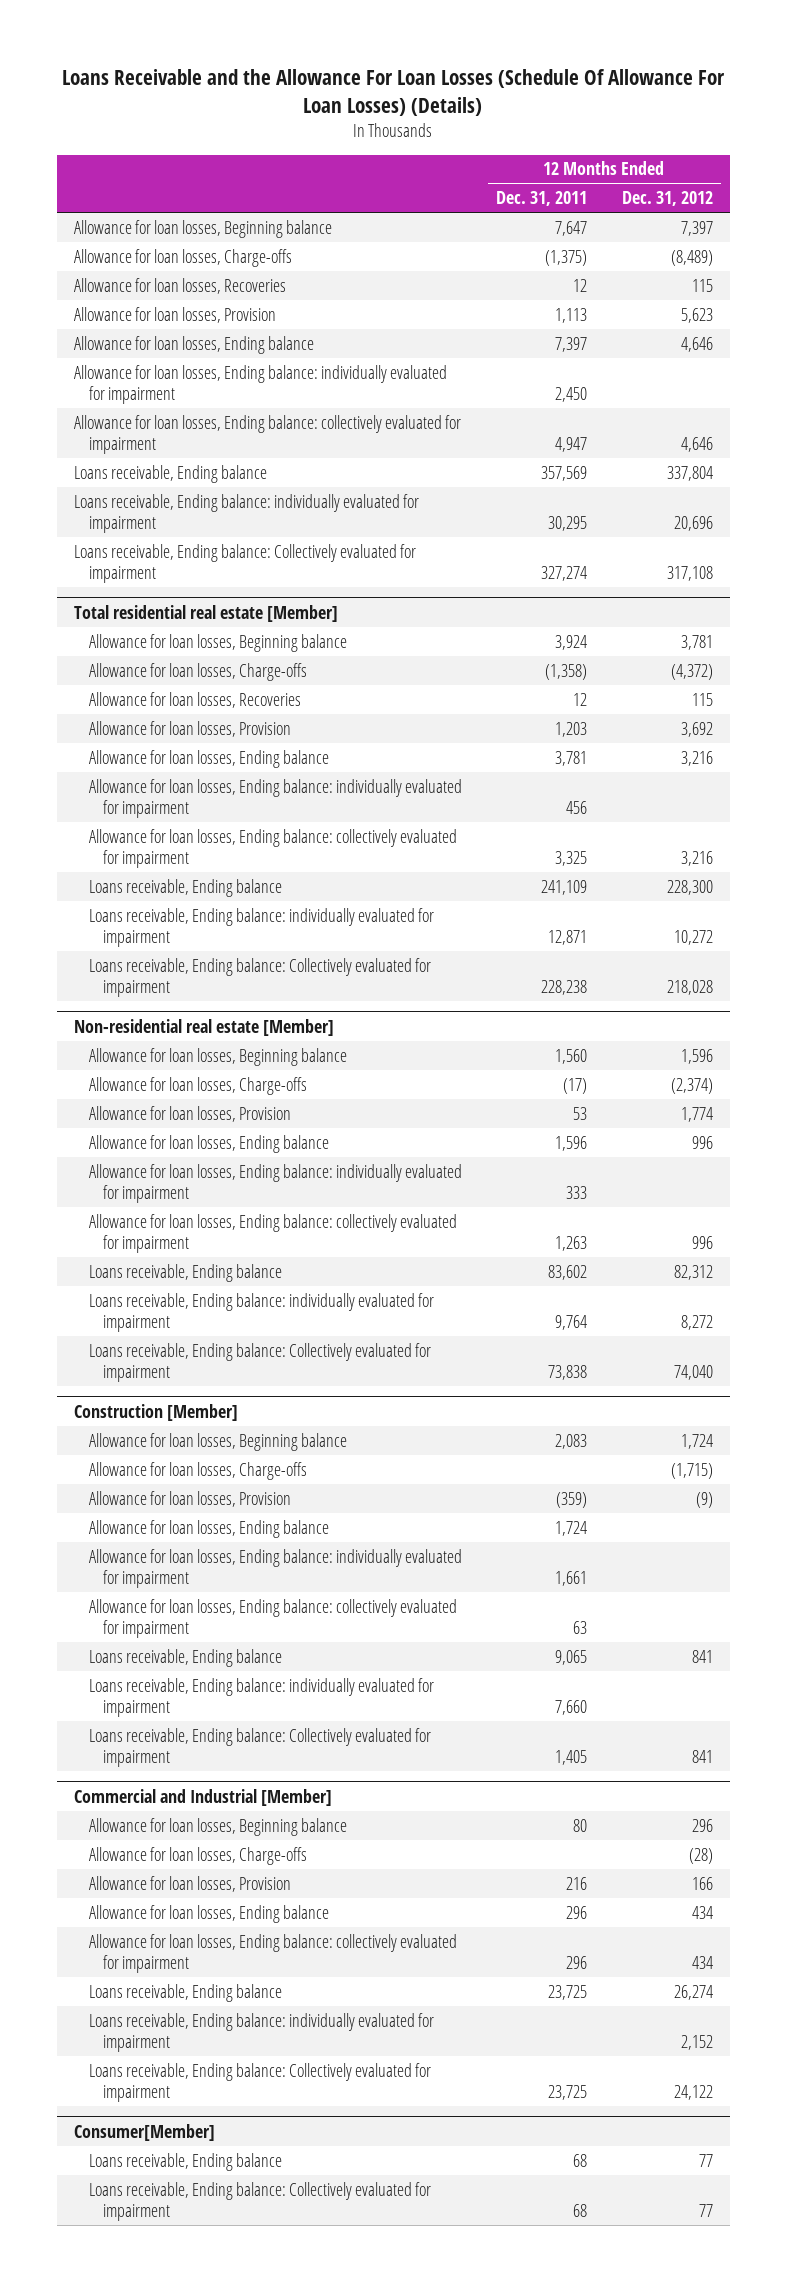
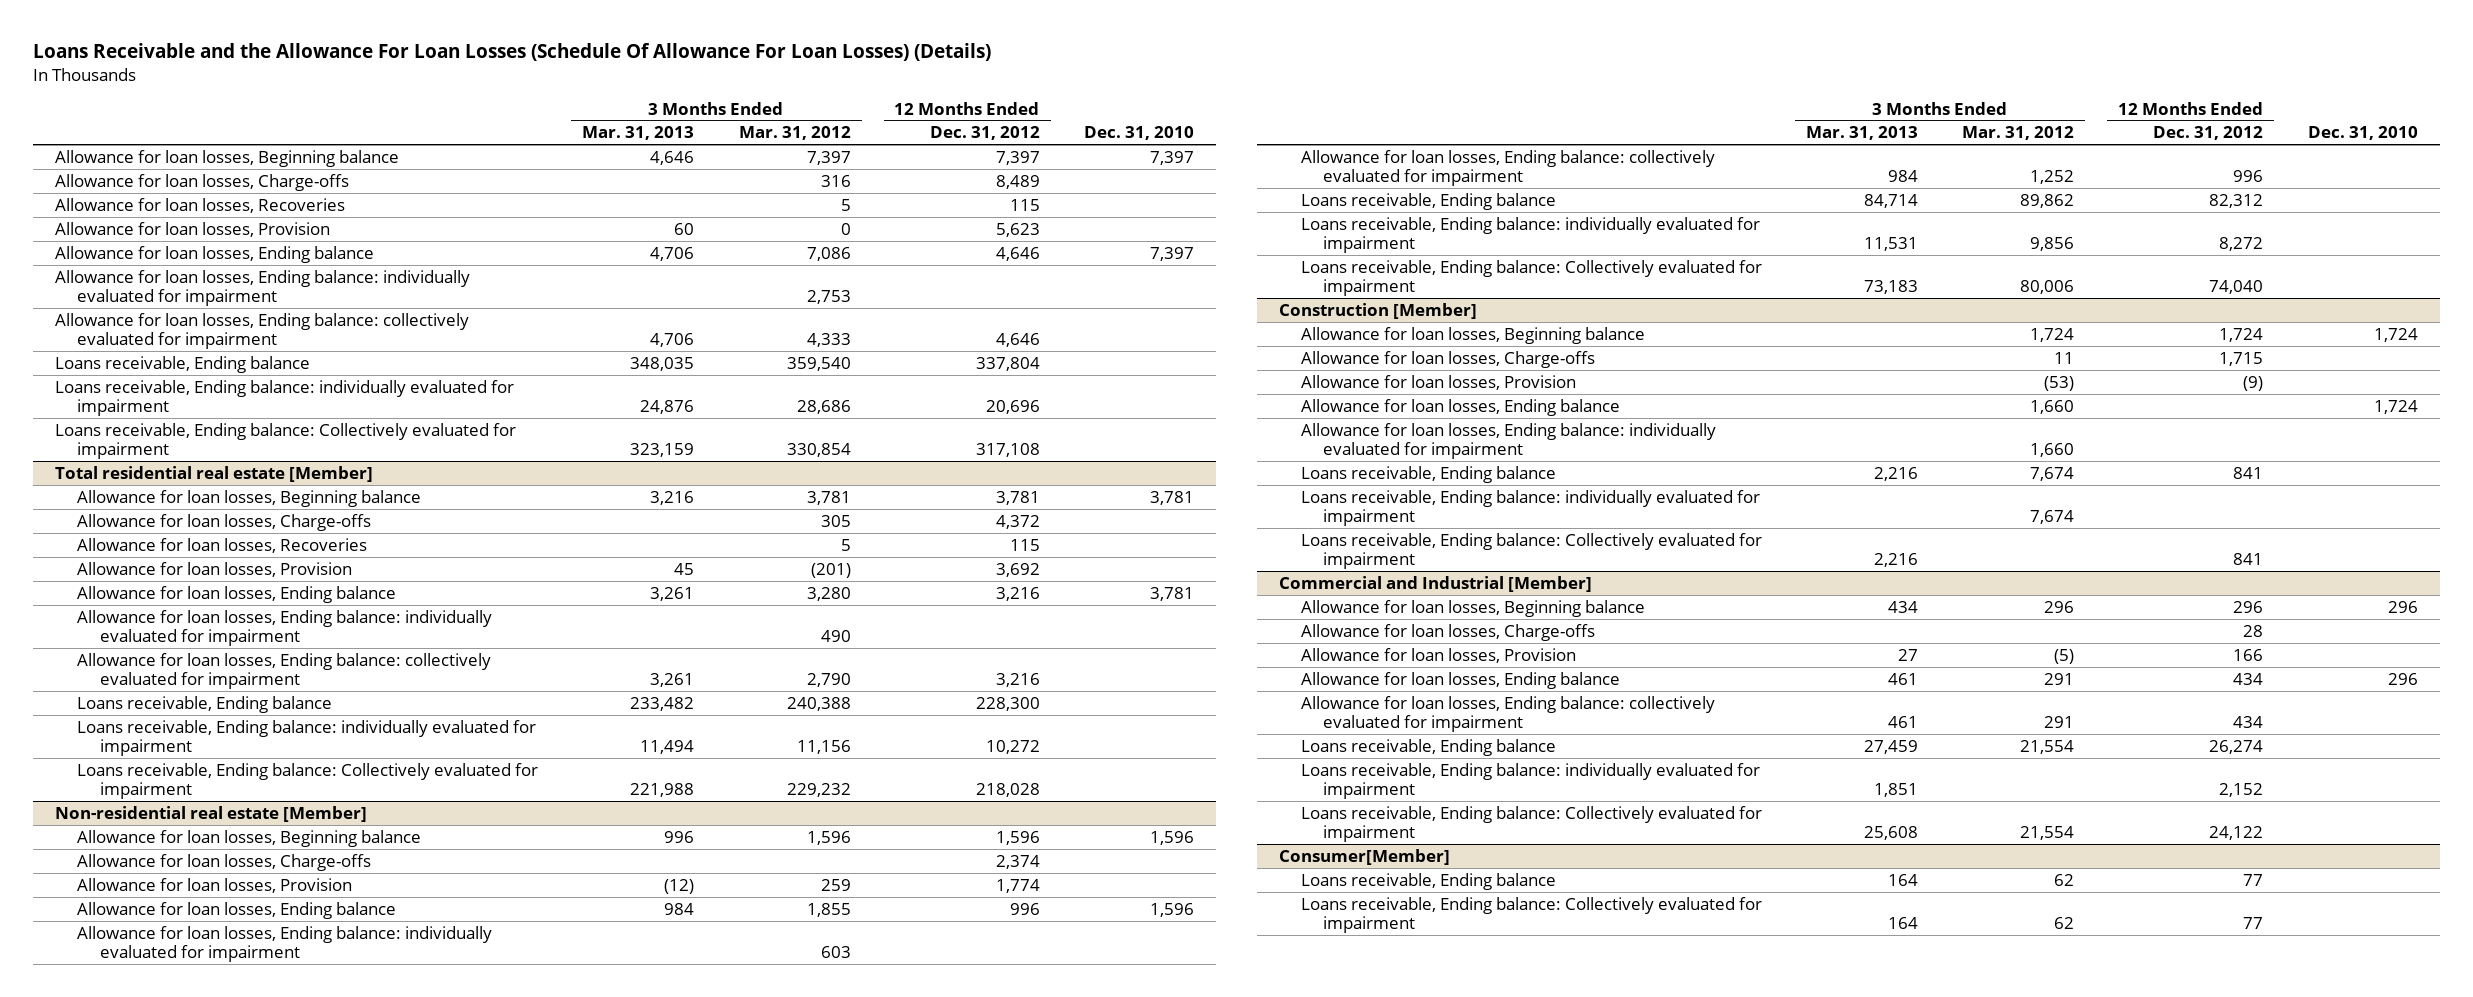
- | 12 Months Ended Dec. 31, 2011 | 12 Months Ended Dec. 31, 2012
+ | 3 Months Ended Mar. 31, 2013 | 3 Months Ended Mar. 31, 2012 | 12 Months Ended Dec. 31, 2012 | Dec. 31, 2010
- Allowance for loan losses, Charge-offs | (1,375) | (8,489)
+ Allowance for loan losses, Charge-offs | | 316 | 8,489 |
@ Total residential real estate [Member]
- Allowance for loan losses, Charge-offs | (1,358) | (4,372)
+ Allowance for loan losses, Charge-offs | | 305 | 4,372 |
@ Non-residential real estate [Member]
- Allowance for loan losses, Charge-offs | (17) | (2,374)
+ Allowance for loan losses, Charge-offs | | | 2,374 |
@ Construction [Member]
- Allowance for loan losses, Charge-offs | | (1,715)
+ Allowance for loan losses, Charge-offs | | 11 | 1,715 |
- Allowance for loan losses, Ending balance: collectively evaluated for impairment | 63 |
@ Commercial and Industrial [Member]
- Allowance for loan losses, Charge-offs | | (28)
+ Allowance for loan losses, Charge-offs | | | 28 |

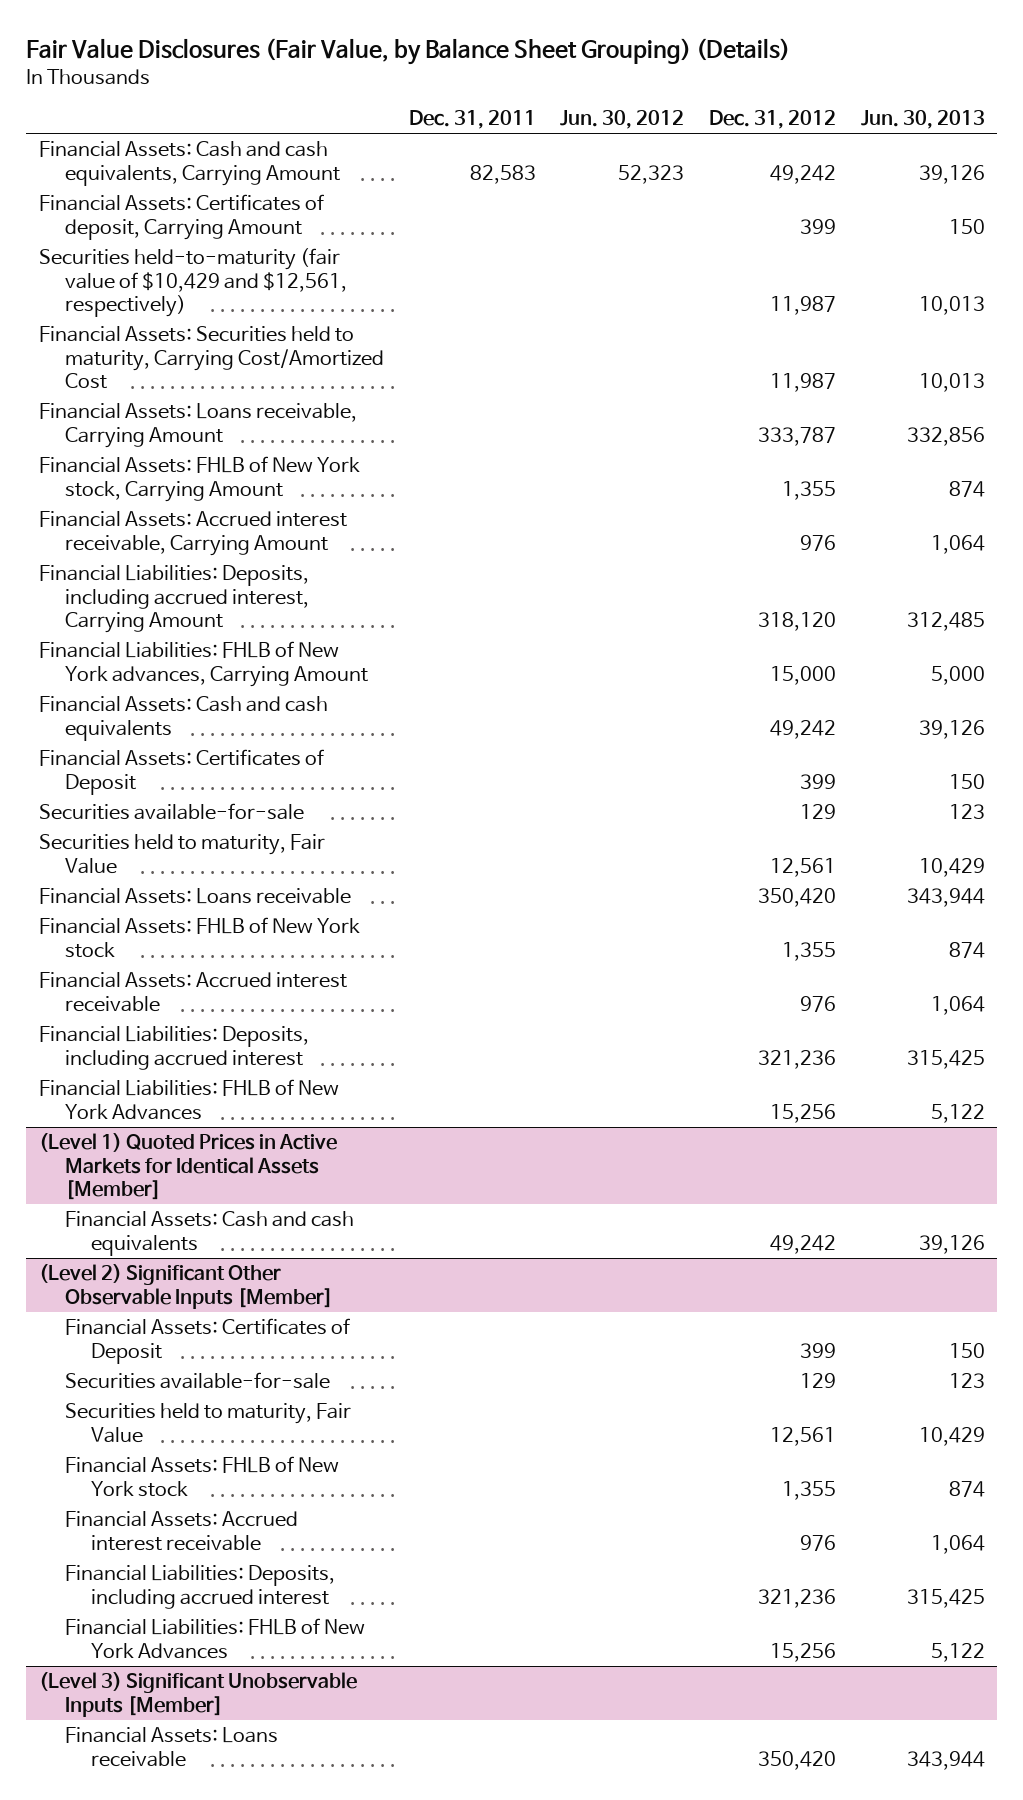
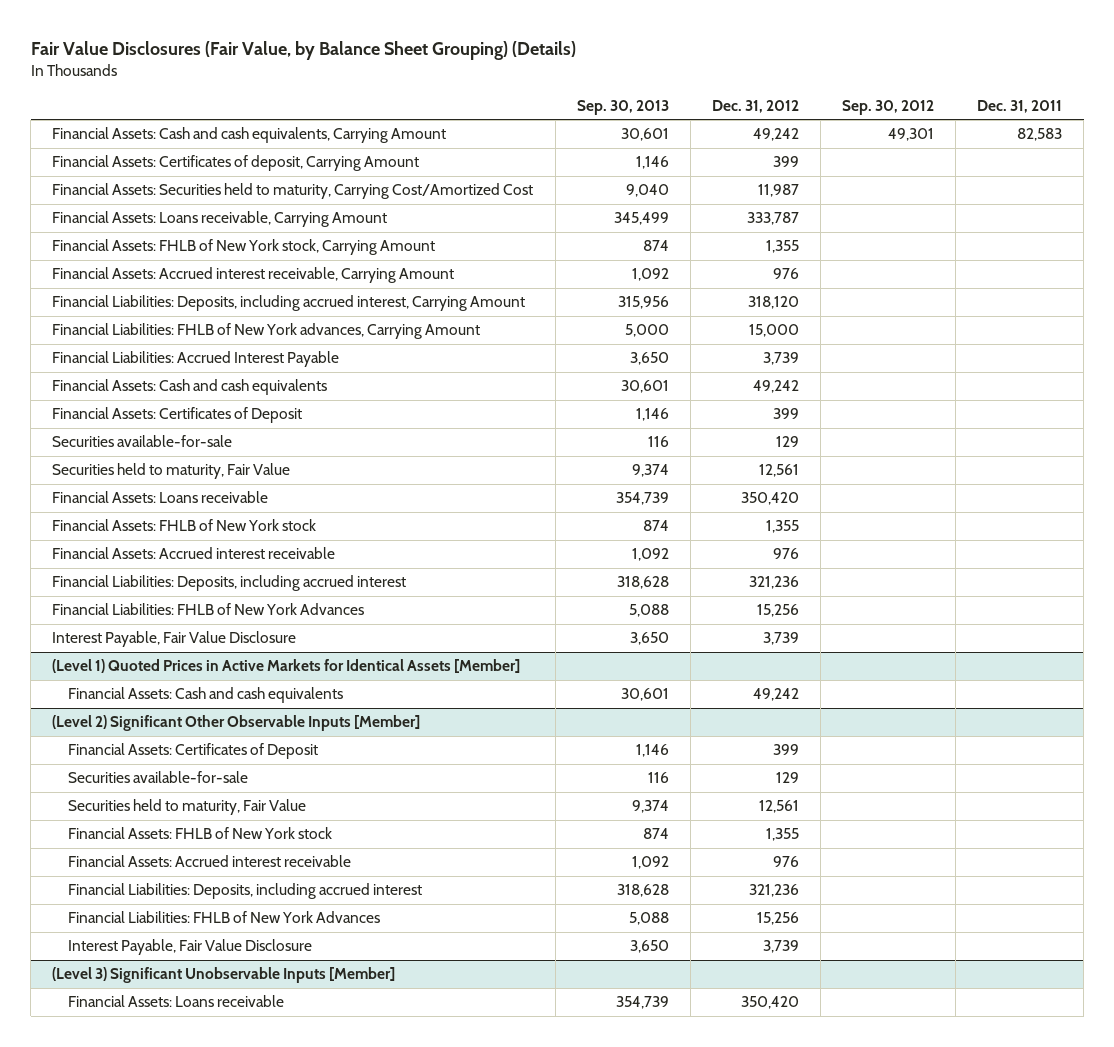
- | Dec. 31, 2011 | Jun. 30, 2012 | Dec. 31, 2012 | Jun. 30, 2013
+ | Sep. 30, 2013 | Dec. 31, 2012 | Sep. 30, 2012 | Dec. 31, 2011
- Securities held-to-maturity (fair value of $10,429 and $12,561, respectively) | | | 11,987 | 10,013
+ Financial Liabilities: Accrued Interest Payable | 3,650 | 3,739 | |
+ Interest Payable, Fair Value Disclosure | 3,650 | 3,739 | |
@ (Level 2) Significant Other Observable Inputs [Member]
+ Interest Payable, Fair Value Disclosure | 3,650 | 3,739 | |

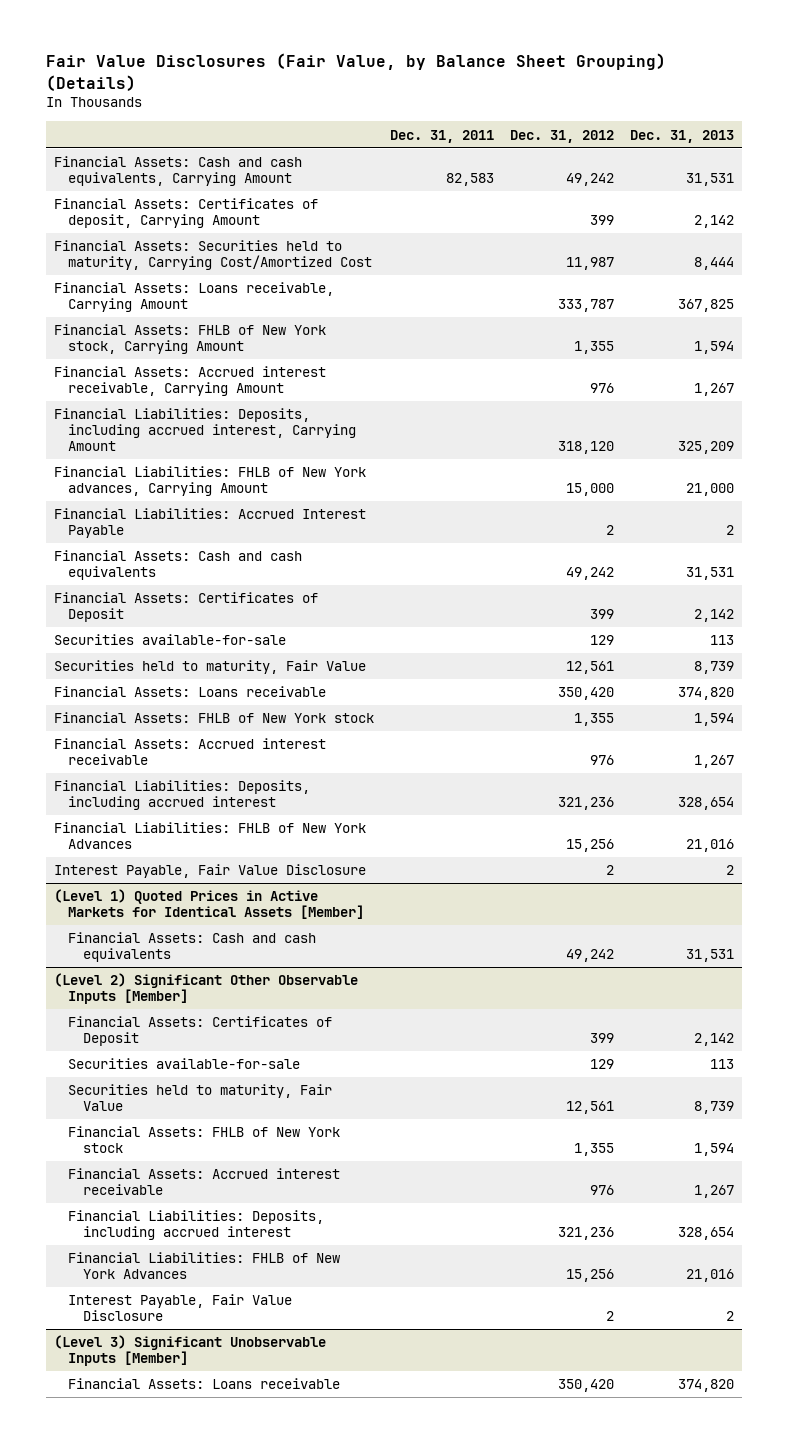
- | Sep. 30, 2013 | Dec. 31, 2012 | Sep. 30, 2012 | Dec. 31, 2011
+ | Dec. 31, 2011 | Dec. 31, 2012 | Dec. 31, 2013
- Financial Liabilities: Accrued Interest Payable | 3,650 | 3,739 | |
+ Financial Liabilities: Accrued Interest Payable | | 2 | 2
- Interest Payable, Fair Value Disclosure | 3,650 | 3,739 | |
+ Interest Payable, Fair Value Disclosure | | 2 | 2
@ (Level 2) Significant Other Observable Inputs [Member]
- Interest Payable, Fair Value Disclosure | 3,650 | 3,739 | |
+ Interest Payable, Fair Value Disclosure | | 2 | 2

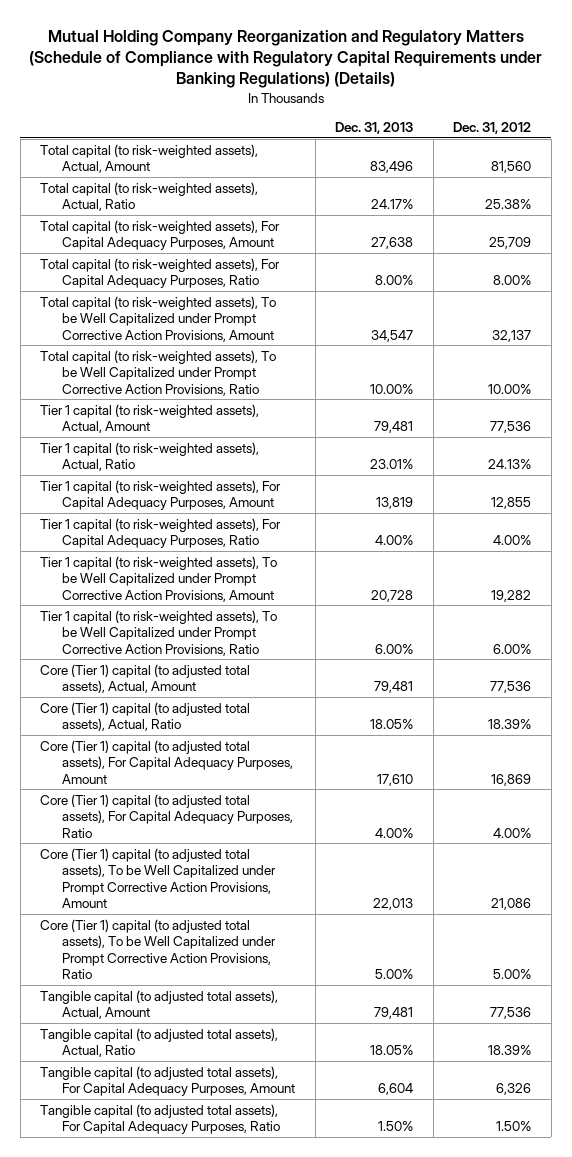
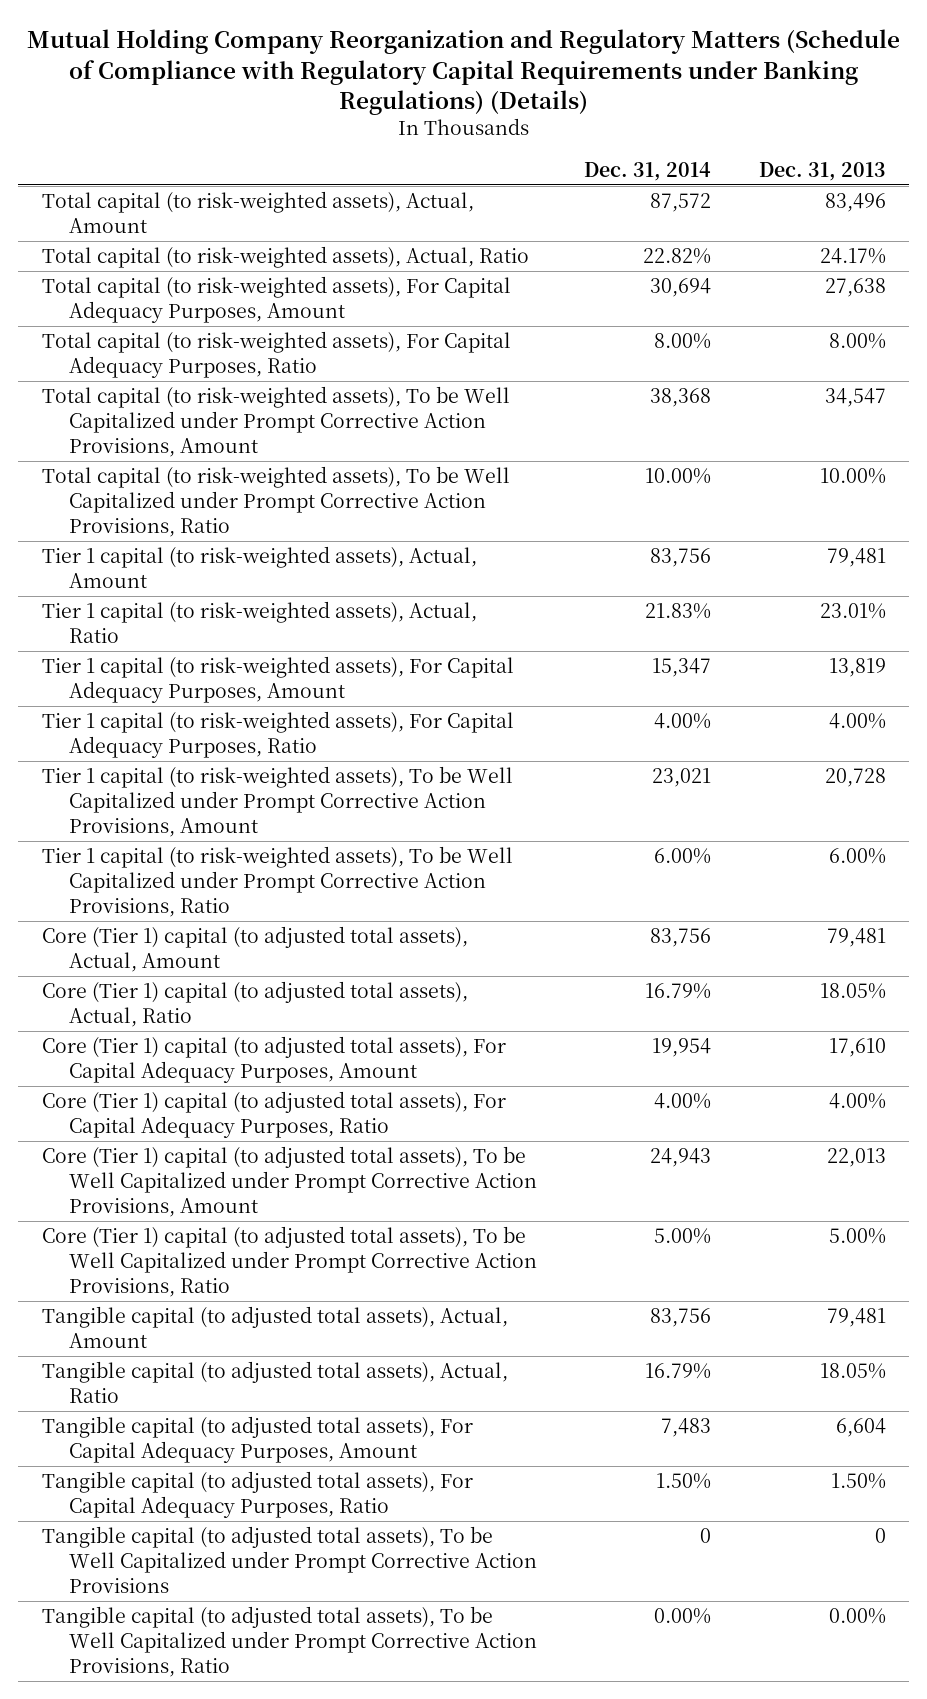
- | Dec. 31, 2013 | Dec. 31, 2012
+ | Dec. 31, 2014 | Dec. 31, 2013
+ Tangible capital (to adjusted total assets), To be Well Capitalized under Prompt Corrective Action Provisions | 0 | 0
+ Tangible capital (to adjusted total assets), To be Well Capitalized under Prompt Corrective Action Provisions, Ratio | 0.00% | 0.00%

